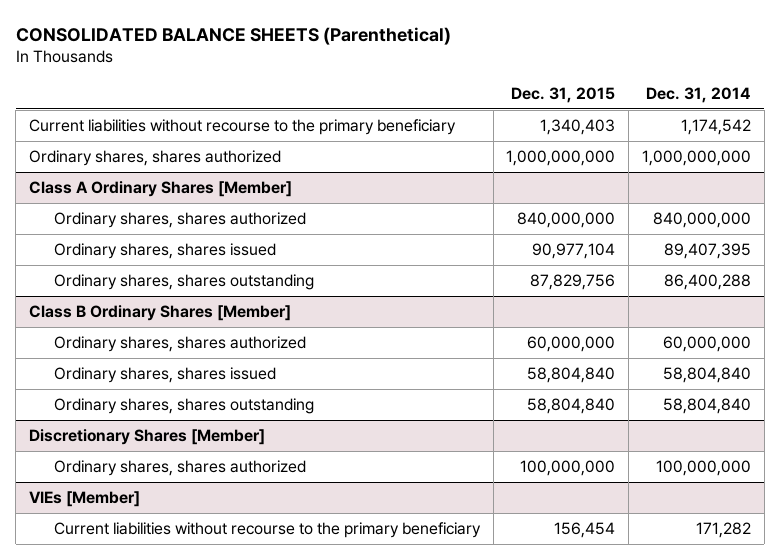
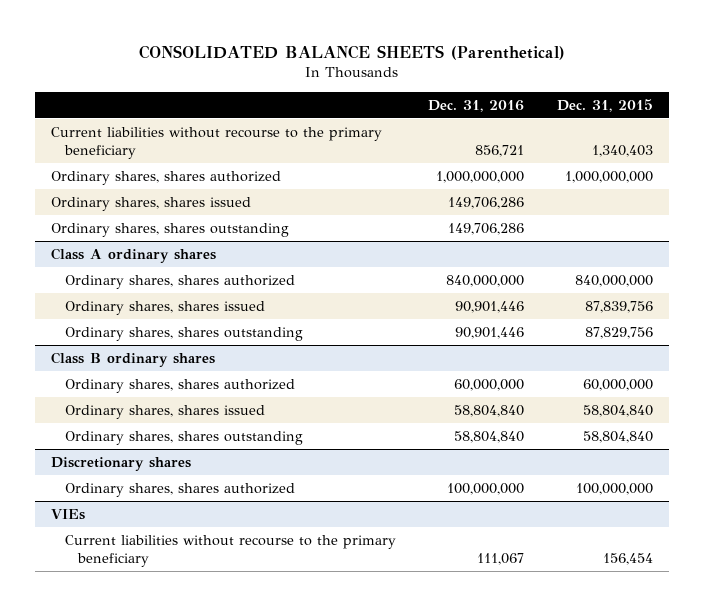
- | Dec. 31, 2015 | Dec. 31, 2014
+ | Dec. 31, 2016 | Dec. 31, 2015
- Class A Ordinary Shares [Member]
+ Ordinary shares, shares issued | 149,706,286 |
+ Ordinary shares, shares outstanding | 149,706,286 |
+ Class A ordinary shares
- Ordinary shares, shares issued | 90,977,104 | 89,407,395
+ Ordinary shares, shares issued | 90,901,446 | 87,839,756
- Class B Ordinary Shares [Member]
+ Class B ordinary shares
- Discretionary Shares [Member]
+ Discretionary shares
- VIEs [Member]
+ VIEs

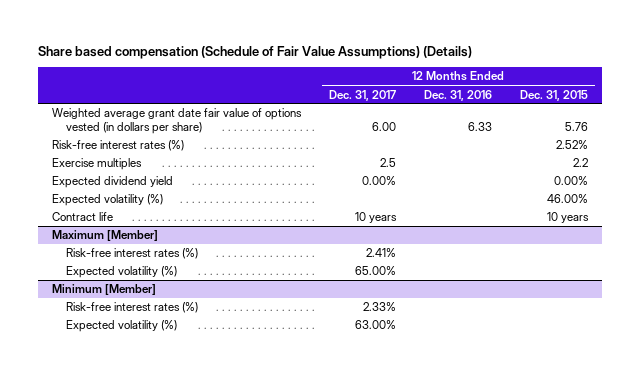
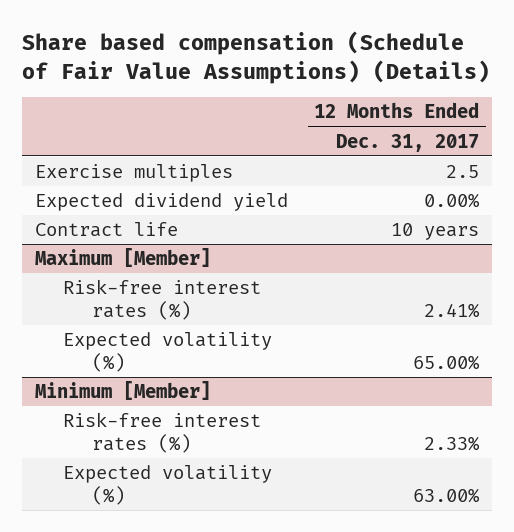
- | 12 Months Ended Dec. 31, 2017 | 12 Months Ended Dec. 31, 2016 | 12 Months Ended Dec. 31, 2015
+ | 12 Months Ended Dec. 31, 2017
- Weighted average grant date fair value of options vested (in dollars per share) | 6.00 | 6.33 | 5.76
- Risk-free interest rates (%) | | | 2.52%
- Expected volatility (%) | | | 46.00%

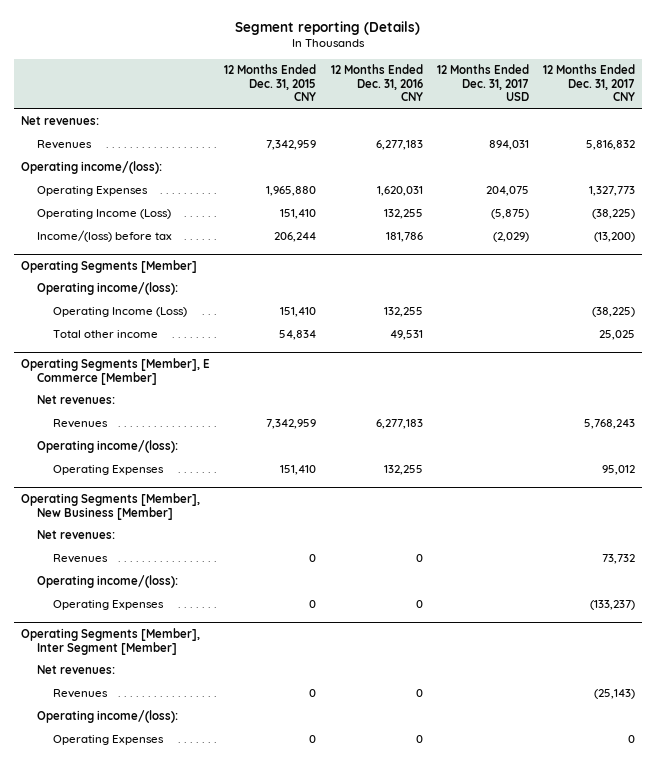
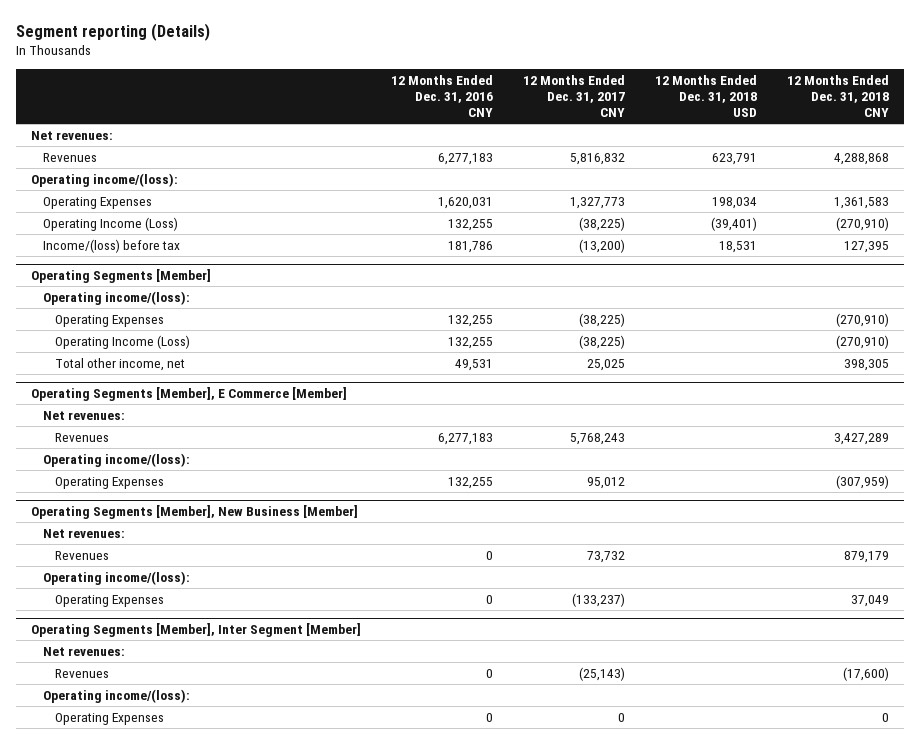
- | 12 Months Ended Dec. 31, 2015 CNY | 12 Months Ended Dec. 31, 2016 CNY | 12 Months Ended Dec. 31, 2017 USD | 12 Months Ended Dec. 31, 2017 CNY
+ | 12 Months Ended Dec. 31, 2016 CNY | 12 Months Ended Dec. 31, 2017 CNY | 12 Months Ended Dec. 31, 2018 USD | 12 Months Ended Dec. 31, 2018 CNY
@ Operating Segments [Member]
+ Operating Expenses | 132,255 | (38,225) | | (270,910)
- Total other income | 54,834 | 49,531 | | 25,025
+ Total other income, net | 49,531 | 25,025 | | 398,305

